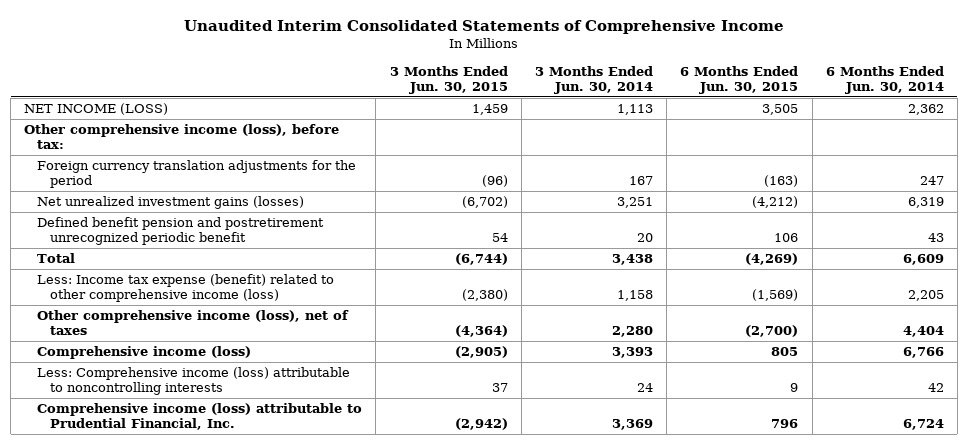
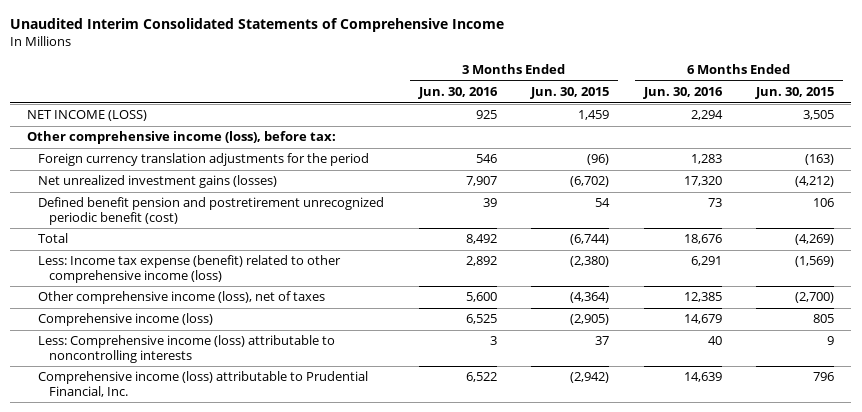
- | 3 Months Ended Jun. 30, 2015 | 3 Months Ended Jun. 30, 2014 | 6 Months Ended Jun. 30, 2015 | 6 Months Ended Jun. 30, 2014
+ | 3 Months Ended Jun. 30, 2016 | 3 Months Ended Jun. 30, 2015 | 6 Months Ended Jun. 30, 2016 | 6 Months Ended Jun. 30, 2015
- Defined benefit pension and postretirement unrecognized periodic benefit | 54 | 20 | 106 | 43
+ Defined benefit pension and postretirement unrecognized periodic benefit (cost) | 39 | 54 | 73 | 106

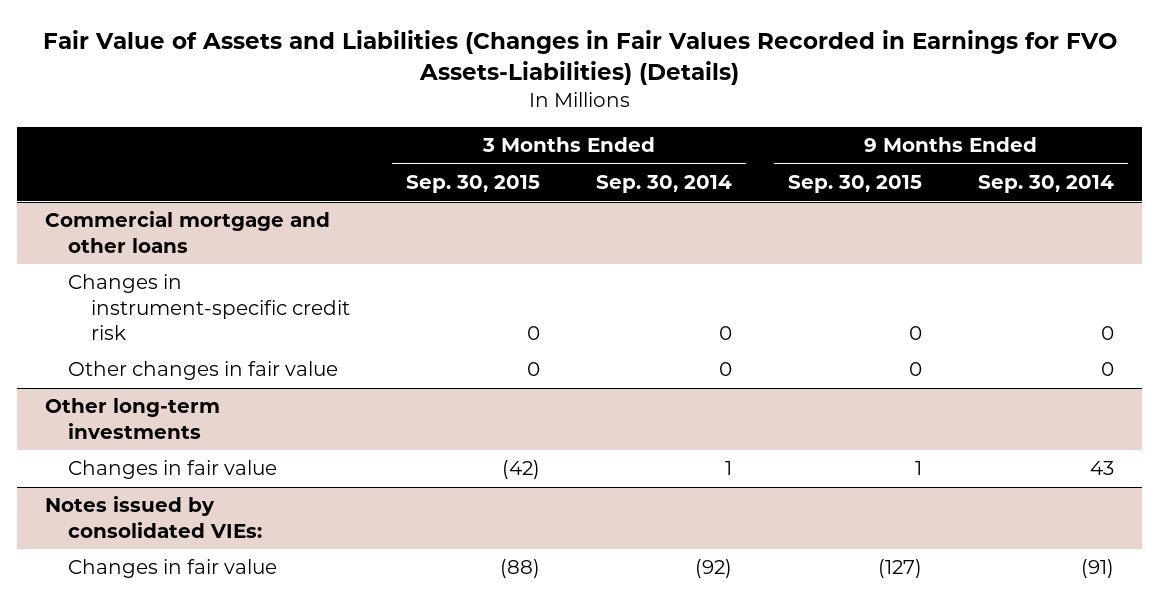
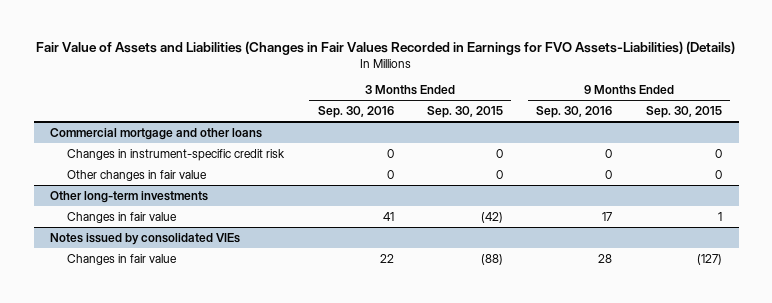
- | 3 Months Ended Sep. 30, 2015 | 3 Months Ended Sep. 30, 2014 | 9 Months Ended Sep. 30, 2015 | 9 Months Ended Sep. 30, 2014
+ | 3 Months Ended Sep. 30, 2016 | 3 Months Ended Sep. 30, 2015 | 9 Months Ended Sep. 30, 2016 | 9 Months Ended Sep. 30, 2015
- Notes issued by consolidated VIEs:
+ Notes issued by consolidated VIEs

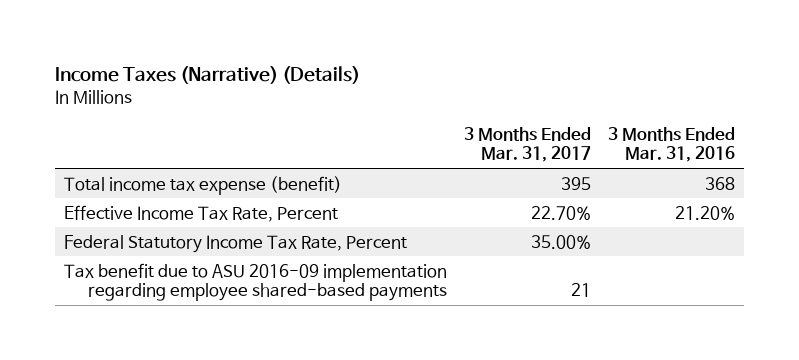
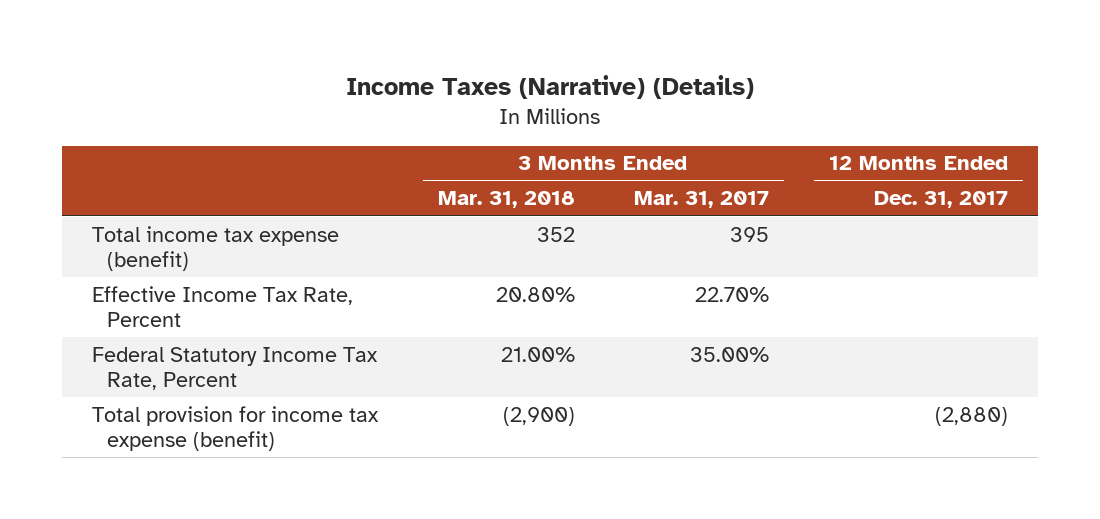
- | 3 Months Ended Mar. 31, 2017 | 3 Months Ended Mar. 31, 2016
+ | 3 Months Ended Mar. 31, 2018 | 3 Months Ended Mar. 31, 2017 | 12 Months Ended Dec. 31, 2017
- Tax benefit due to ASU 2016-09 implementation regarding employee shared-based payments | 21 |
+ Total provision for income tax expense (benefit) | (2,900) | | (2,880)

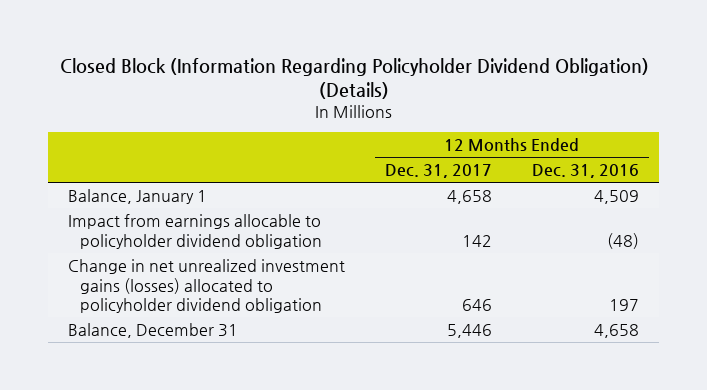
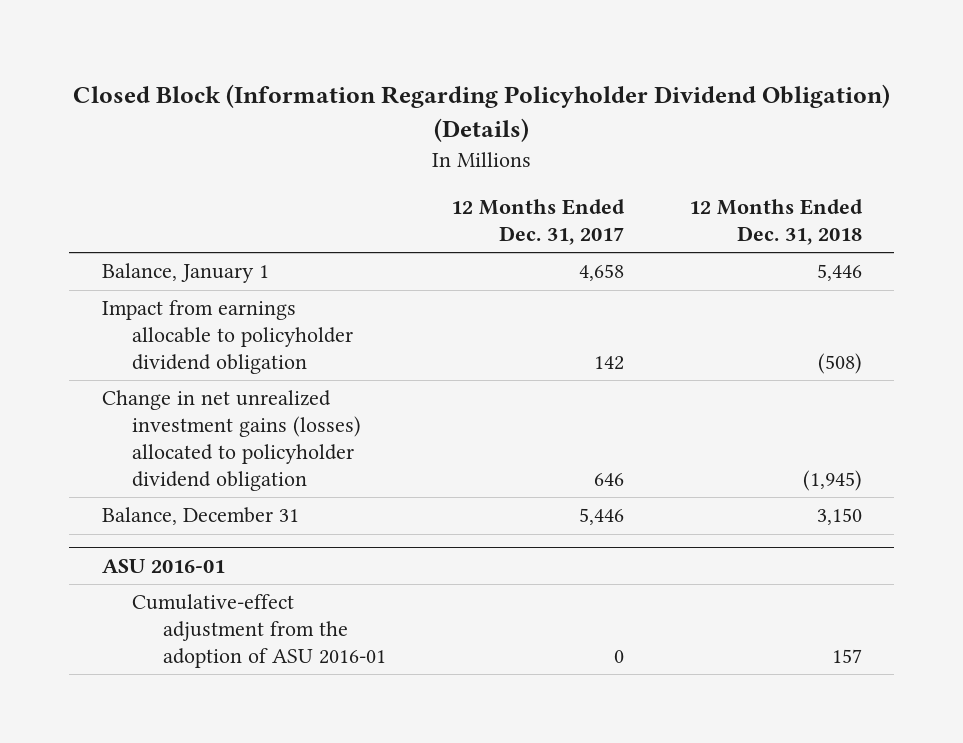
- | 12 Months Ended Dec. 31, 2017 | 12 Months Ended Dec. 31, 2016
+ | 12 Months Ended Dec. 31, 2017 | 12 Months Ended Dec. 31, 2018
+ ASU 2016-01
+ Cumulative-effect adjustment from the adoption of ASU 2016-01 | 0 | 157

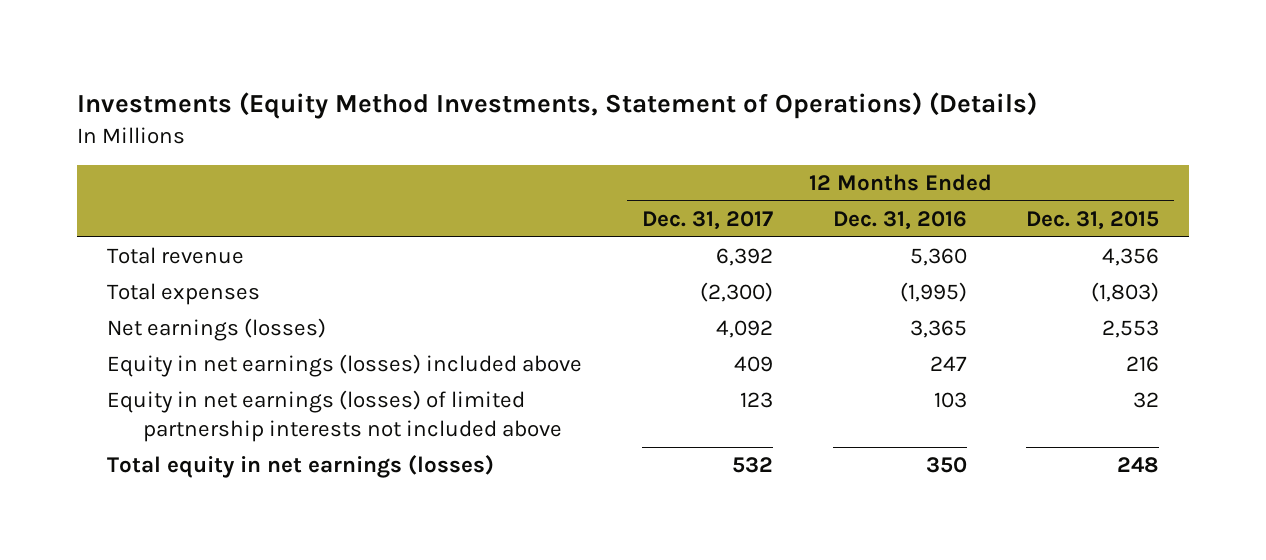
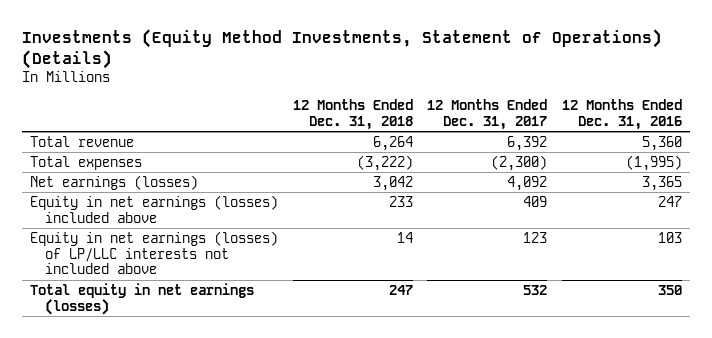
- | 12 Months Ended Dec. 31, 2017 | 12 Months Ended Dec. 31, 2016 | 12 Months Ended Dec. 31, 2015
+ | 12 Months Ended Dec. 31, 2018 | 12 Months Ended Dec. 31, 2017 | 12 Months Ended Dec. 31, 2016
- Equity in net earnings (losses) of limited partnership interests not included above | 123 | 103 | 32
+ Equity in net earnings (losses) of LP/LLC interests not included above | 14 | 123 | 103

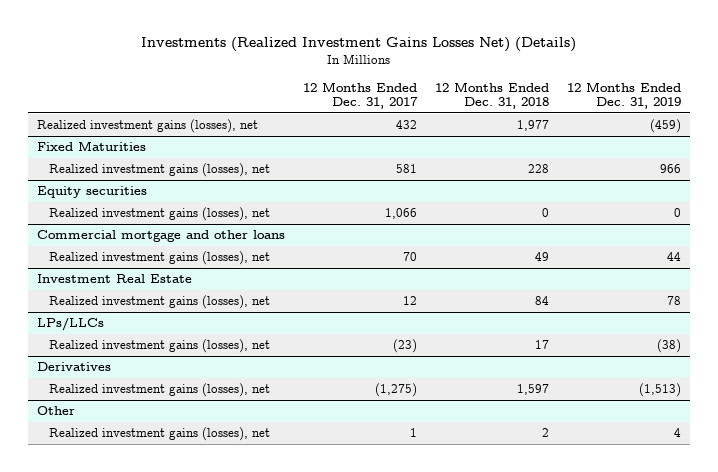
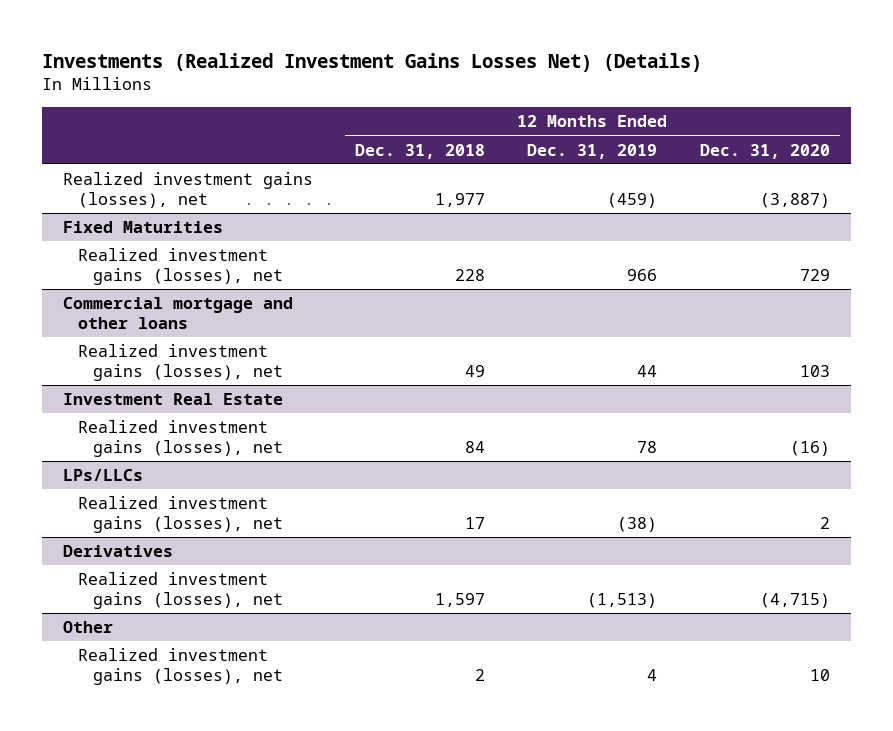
- | 12 Months Ended Dec. 31, 2017 | 12 Months Ended Dec. 31, 2018 | 12 Months Ended Dec. 31, 2019
+ | 12 Months Ended Dec. 31, 2018 | 12 Months Ended Dec. 31, 2019 | 12 Months Ended Dec. 31, 2020
- Equity securities
- Realized investment gains (losses), net | 1,066 | 0 | 0

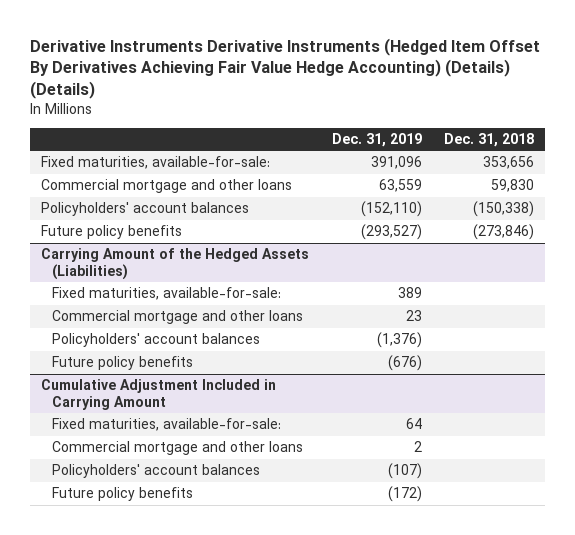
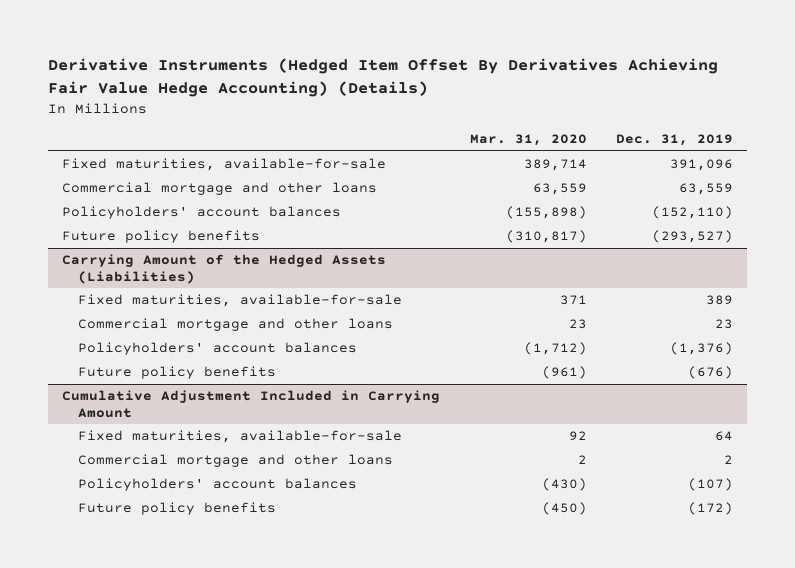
- Derivative Instruments Derivative Instruments (Hedged Item Offset By Derivatives Achieving Fair Value Hedge Accounting) (Details) (Details)
+ Derivative Instruments (Hedged Item Offset By Derivatives Achieving Fair Value Hedge Accounting) (Details)
- | Dec. 31, 2019 | Dec. 31, 2018
+ | Mar. 31, 2020 | Dec. 31, 2019
- Fixed maturities, available-for-sale: | 391,096 | 353,656
+ Fixed maturities, available-for-sale | 389,714 | 391,096
@ Carrying Amount of the Hedged Assets (Liabilities)
- Fixed maturities, available-for-sale: | 389 |
+ Fixed maturities, available-for-sale | 371 | 389
@ Cumulative Adjustment Included in Carrying Amount
- Fixed maturities, available-for-sale: | 64 |
+ Fixed maturities, available-for-sale | 92 | 64

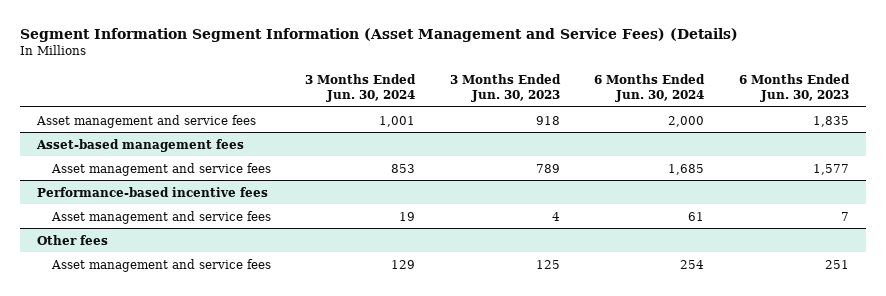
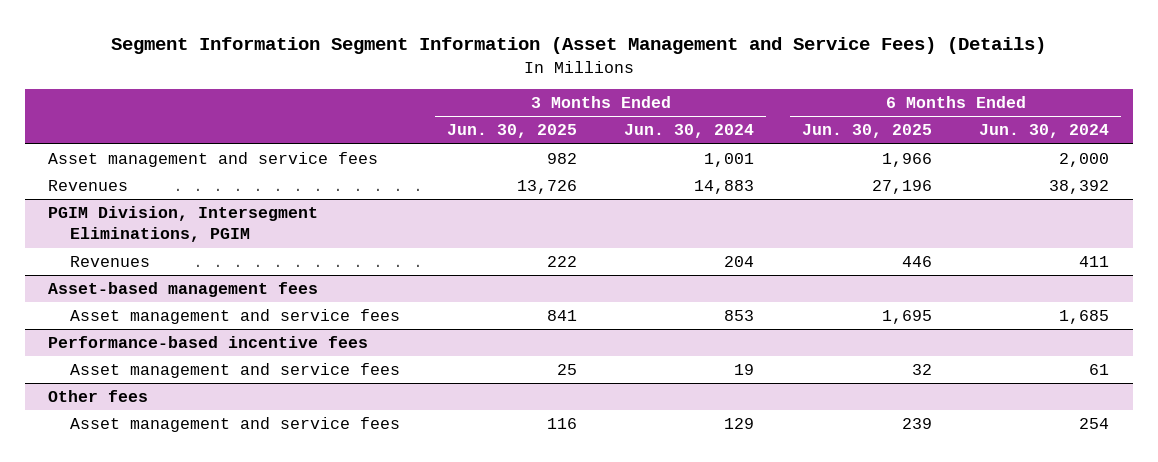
- | 3 Months Ended Jun. 30, 2024 | 3 Months Ended Jun. 30, 2023 | 6 Months Ended Jun. 30, 2024 | 6 Months Ended Jun. 30, 2023
+ | 3 Months Ended Jun. 30, 2025 | 3 Months Ended Jun. 30, 2024 | 6 Months Ended Jun. 30, 2025 | 6 Months Ended Jun. 30, 2024
+ Revenues | 13,726 | 14,883 | 27,196 | 38,392
+ PGIM Division, Intersegment Eliminations, PGIM
+ Revenues | 222 | 204 | 446 | 411

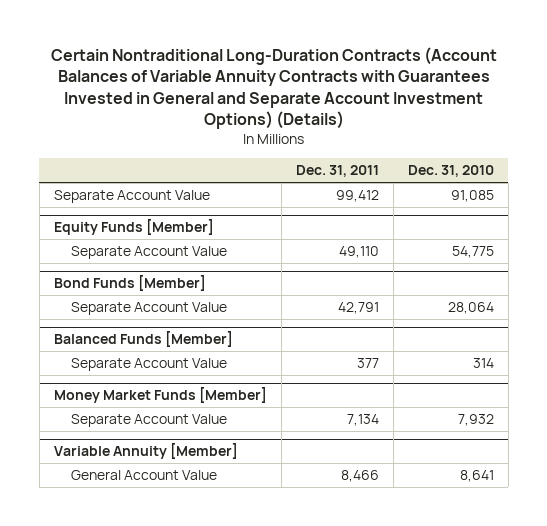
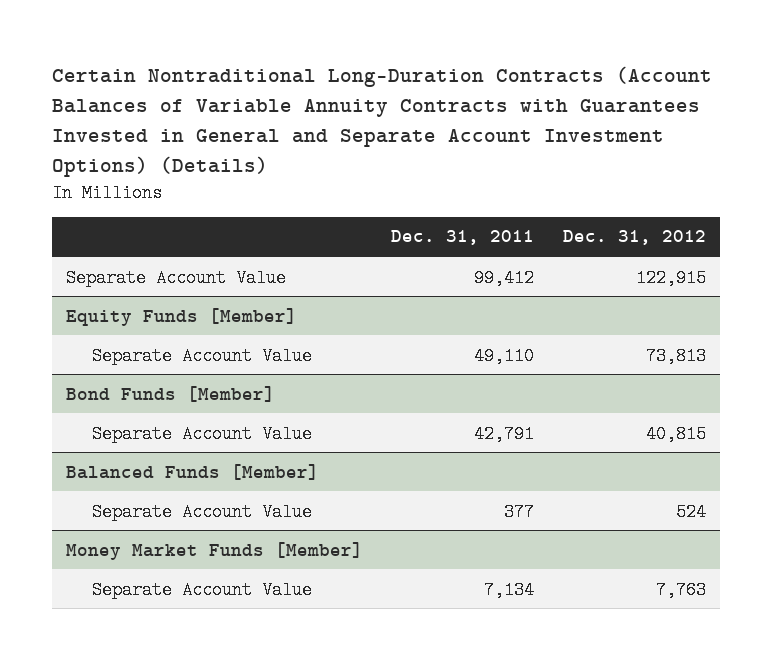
- | Dec. 31, 2011 | Dec. 31, 2010
+ | Dec. 31, 2011 | Dec. 31, 2012
- Variable Annuity [Member]
- General Account Value | 8,466 | 8,641

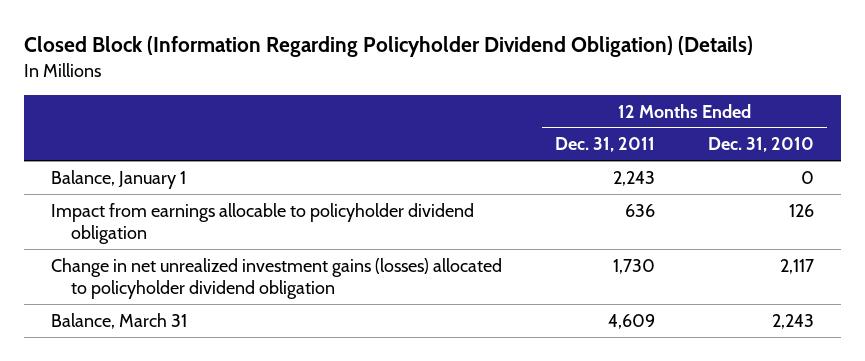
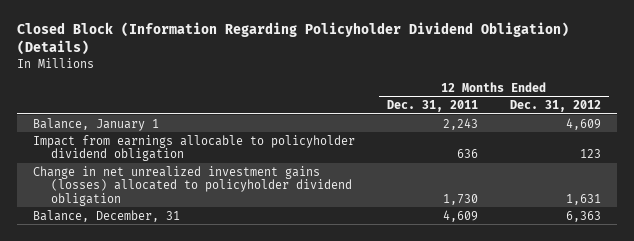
- | 12 Months Ended Dec. 31, 2011 | 12 Months Ended Dec. 31, 2010
+ | 12 Months Ended Dec. 31, 2011 | 12 Months Ended Dec. 31, 2012
- Balance, March 31 | 4,609 | 2,243
+ Balance, December, 31 | 4,609 | 6,363

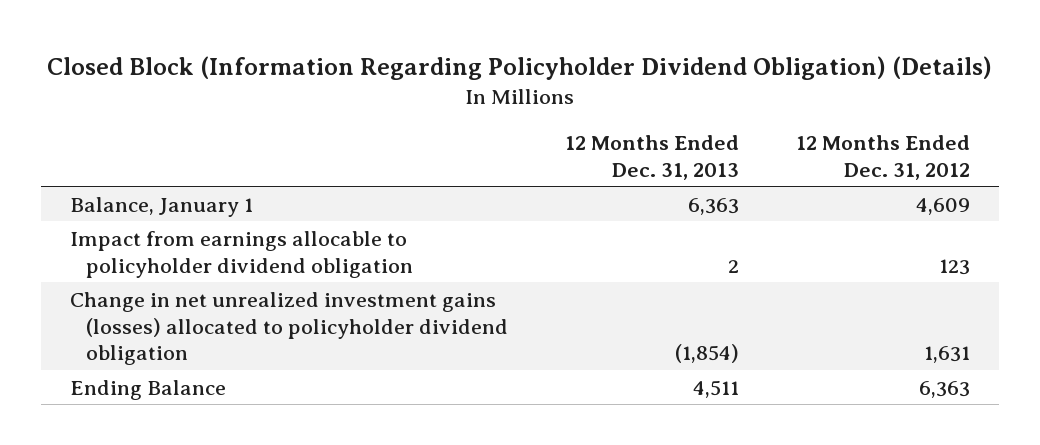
- | 12 Months Ended Dec. 31, 2011 | 12 Months Ended Dec. 31, 2012
+ | 12 Months Ended Dec. 31, 2013 | 12 Months Ended Dec. 31, 2012
- Balance, December, 31 | 4,609 | 6,363
+ Ending Balance | 4,511 | 6,363

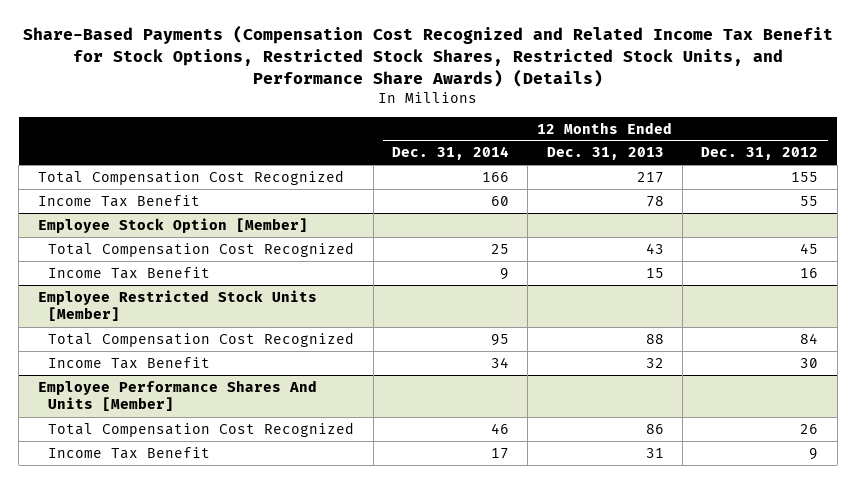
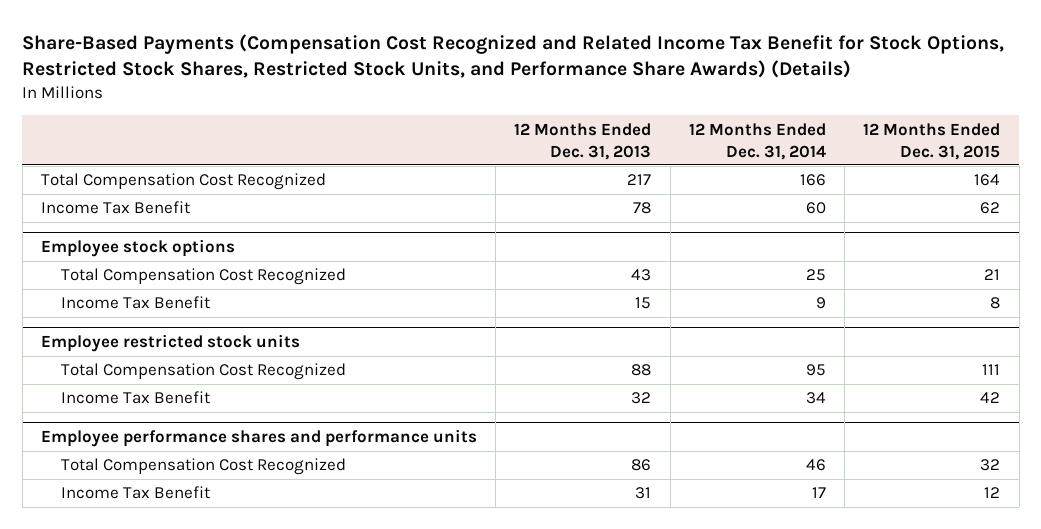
- | 12 Months Ended Dec. 31, 2014 | 12 Months Ended Dec. 31, 2013 | 12 Months Ended Dec. 31, 2012
+ | 12 Months Ended Dec. 31, 2013 | 12 Months Ended Dec. 31, 2014 | 12 Months Ended Dec. 31, 2015
- Employee Stock Option [Member]
+ Employee stock options
- Employee Restricted Stock Units [Member]
+ Employee restricted stock units
- Employee Performance Shares And Units [Member]
+ Employee performance shares and performance units

